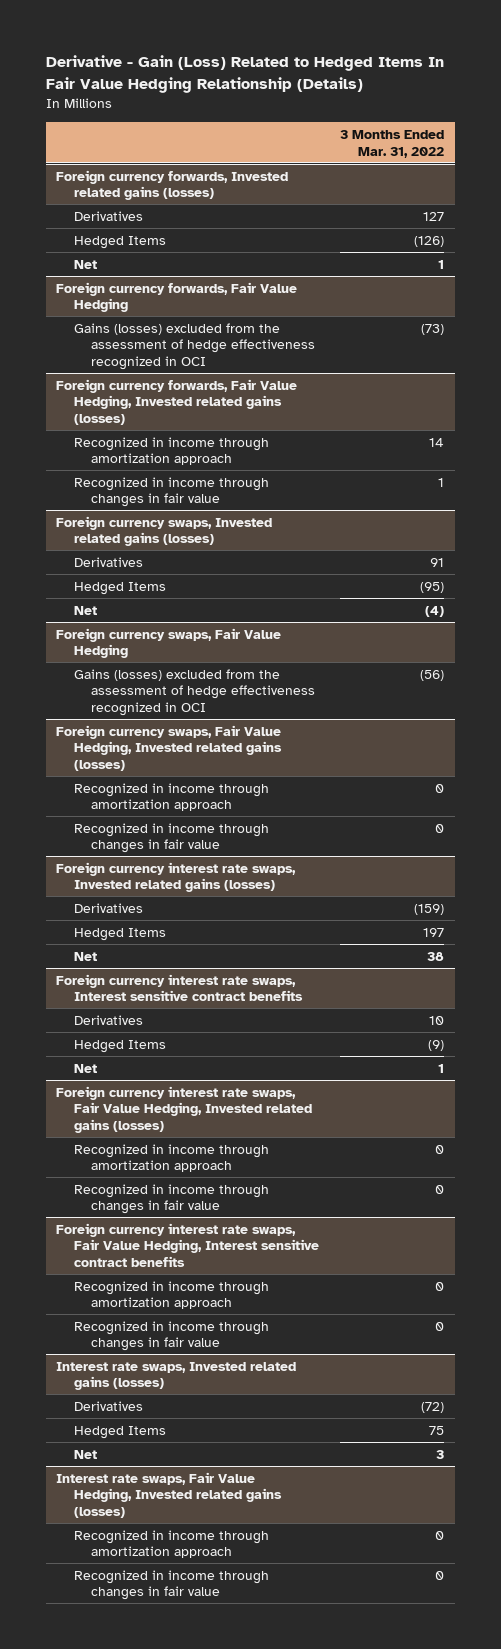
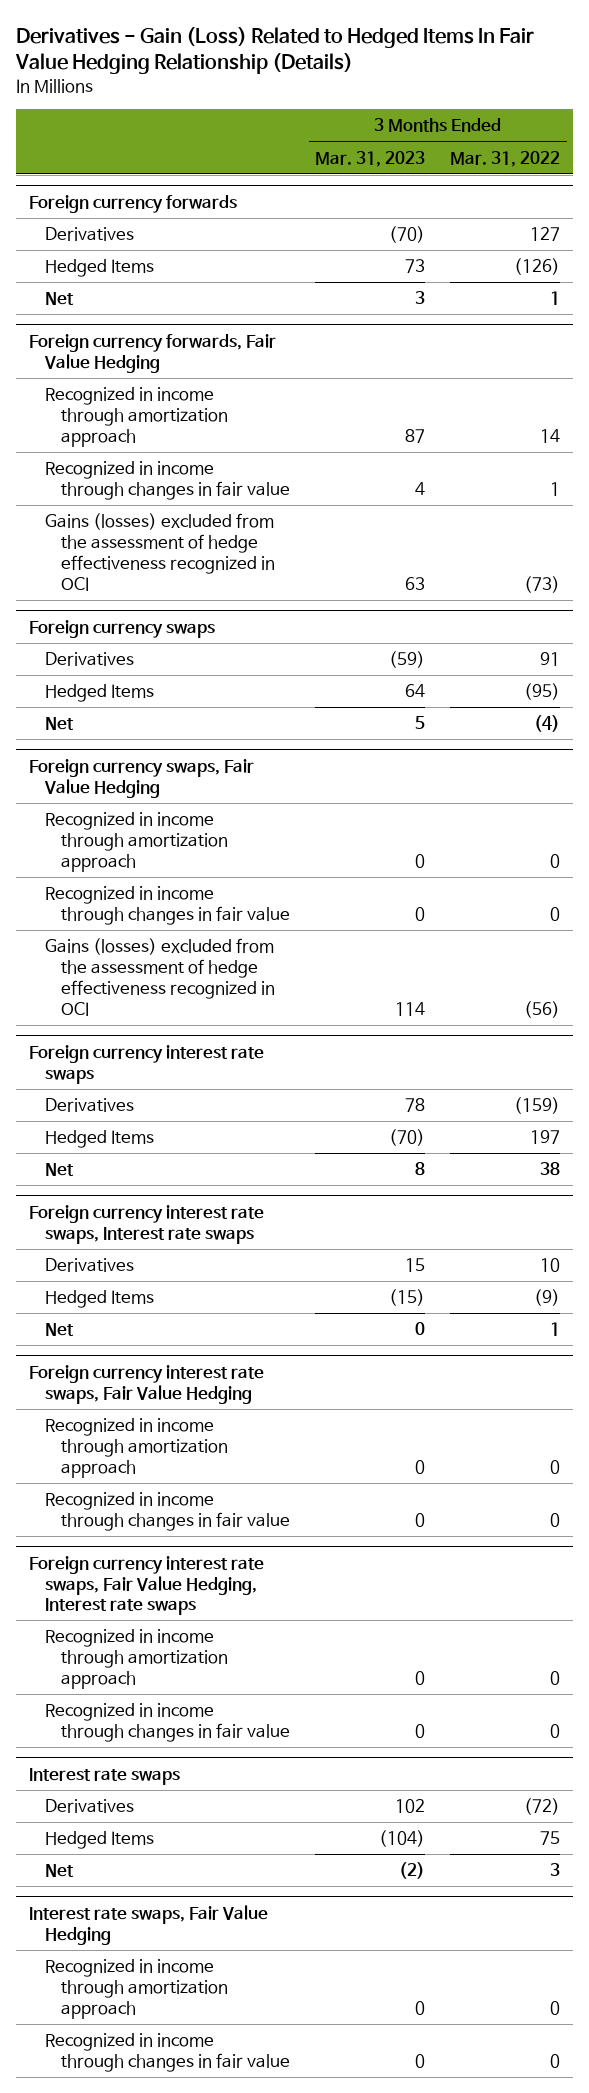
- Derivative - Gain (Loss) Related to Hedged Items In Fair Value Hedging Relationship (Details)
+ Derivatives - Gain (Loss) Related to Hedged Items In Fair Value Hedging Relationship (Details)
- | 3 Months Ended Mar. 31, 2022
+ | 3 Months Ended Mar. 31, 2023 | 3 Months Ended Mar. 31, 2022
- Foreign currency forwards, Invested related gains (losses)
+ Foreign currency forwards
- Foreign currency forwards, Fair Value Hedging, Invested related gains (losses)
- Foreign currency swaps, Invested related gains (losses)
@ Foreign currency forwards, Fair Value Hedging
moved down: Gains (losses) excluded from the assessment of hedge effectiveness recognized in OCI | 63 | (73)
+ Foreign currency swaps
- Foreign currency swaps, Fair Value Hedging, Invested related gains (losses)
- Foreign currency interest rate swaps, Invested related gains (losses)
@ Foreign currency swaps, Fair Value Hedging
moved down: Gains (losses) excluded from the assessment of hedge effectiveness recognized in OCI | 114 | (56)
+ Foreign currency interest rate swaps
- Foreign currency interest rate swaps, Interest sensitive contract benefits
+ Foreign currency interest rate swaps, Interest rate swaps
- Foreign currency interest rate swaps, Fair Value Hedging, Invested related gains (losses)
+ Foreign currency interest rate swaps, Fair Value Hedging
- Foreign currency interest rate swaps, Fair Value Hedging, Interest sensitive contract benefits
+ Foreign currency interest rate swaps, Fair Value Hedging, Interest rate swaps
- Interest rate swaps, Invested related gains (losses)
+ Interest rate swaps
- Interest rate swaps, Fair Value Hedging, Invested related gains (losses)
+ Interest rate swaps, Fair Value Hedging

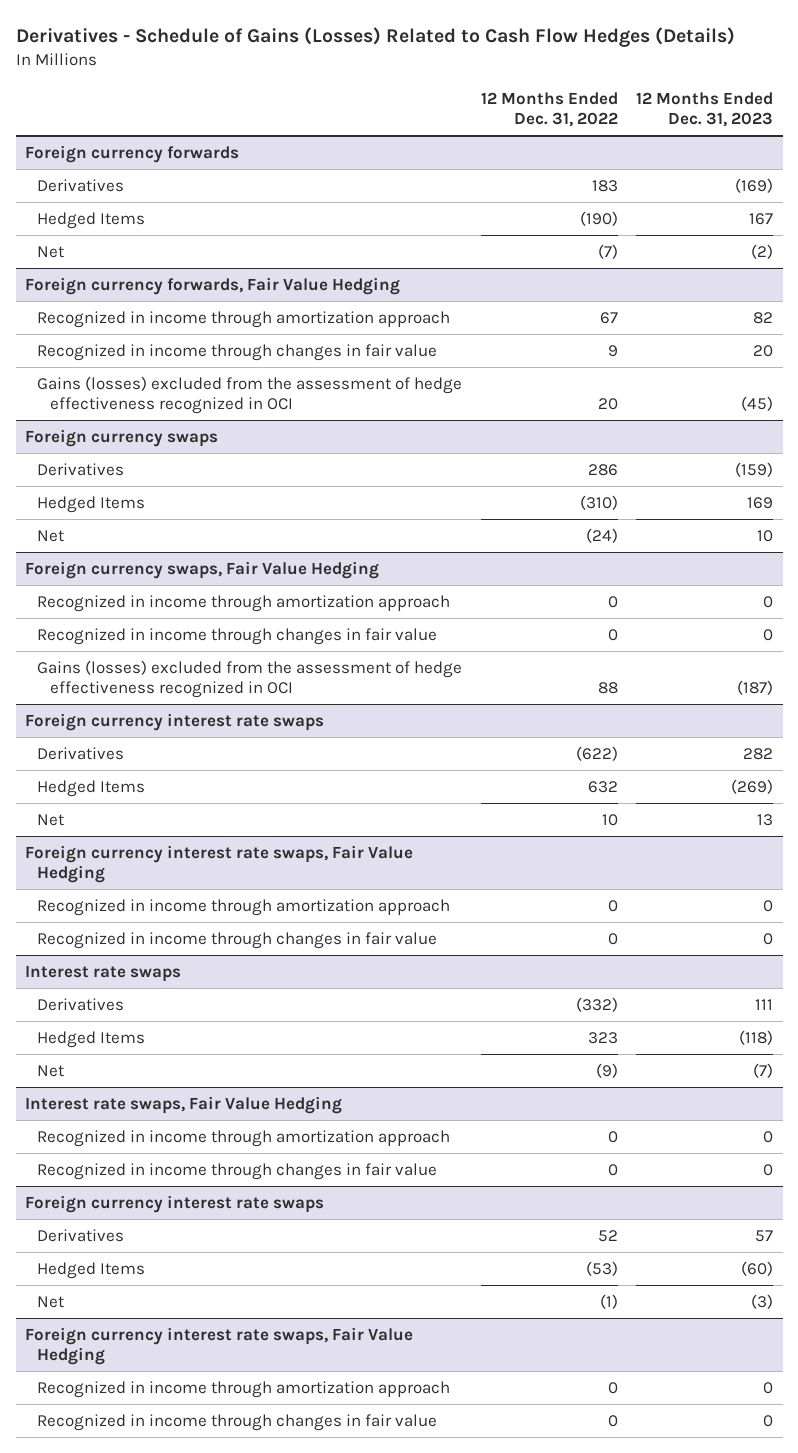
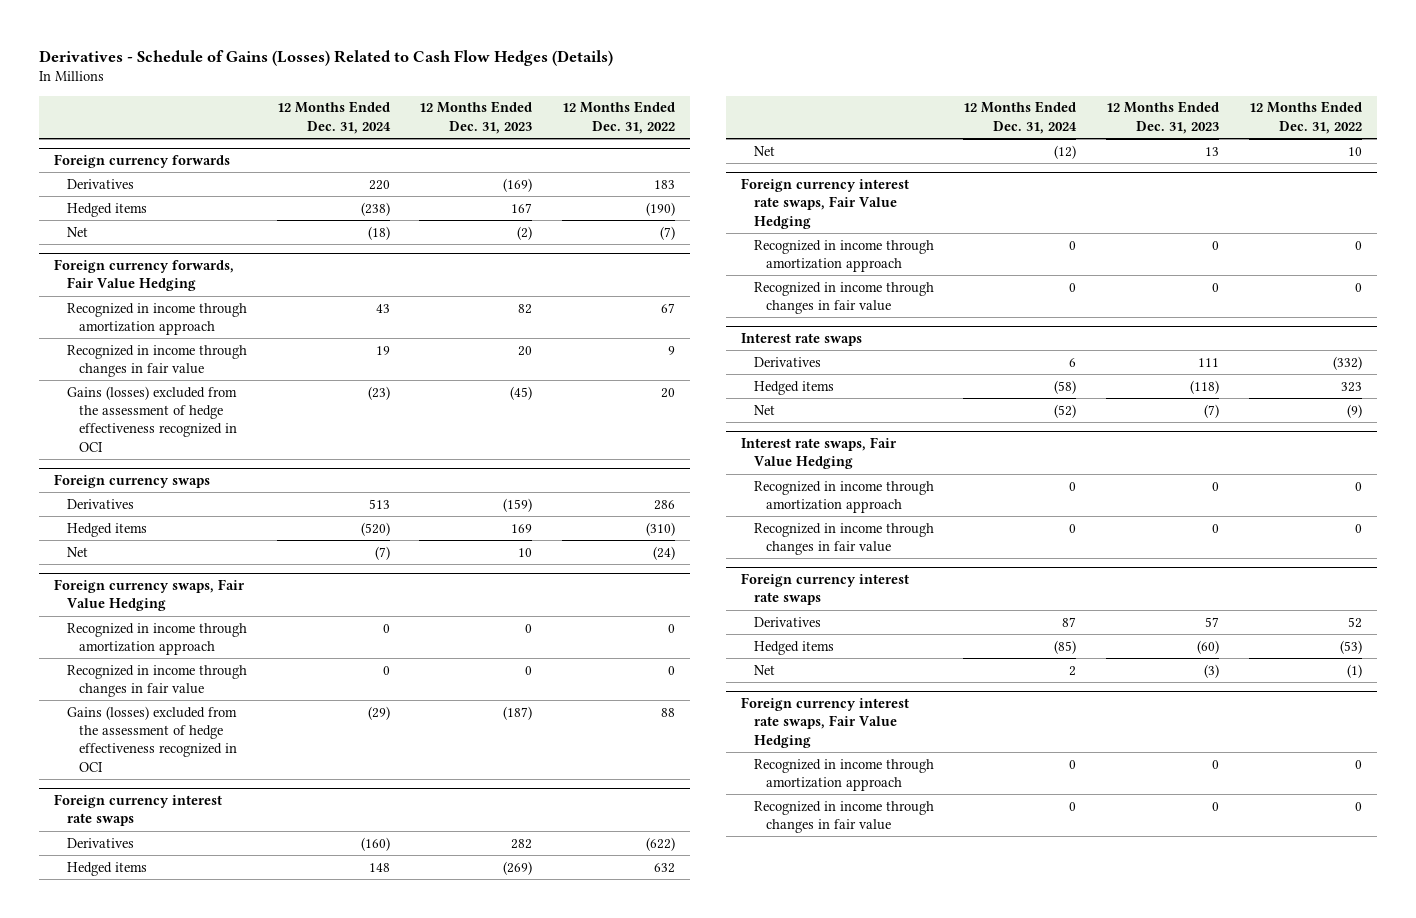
- | 12 Months Ended Dec. 31, 2022 | 12 Months Ended Dec. 31, 2023
+ | 12 Months Ended Dec. 31, 2024 | 12 Months Ended Dec. 31, 2023 | 12 Months Ended Dec. 31, 2022
@ Foreign currency forwards
- Hedged Items | (190) | 167
+ Hedged items | (238) | 167 | (190)
@ Foreign currency swaps
- Hedged Items | (310) | 169
+ Hedged items | (520) | 169 | (310)
@ Foreign currency interest rate swaps
- Hedged Items | 632 | (269)
+ Hedged items | 148 | (269) | 632
@ Interest rate swaps
- Hedged Items | 323 | (118)
+ Hedged items | (58) | (118) | 323
@ Foreign currency interest rate swaps
- Hedged Items | (53) | (60)
+ Hedged items | (85) | (60) | (53)

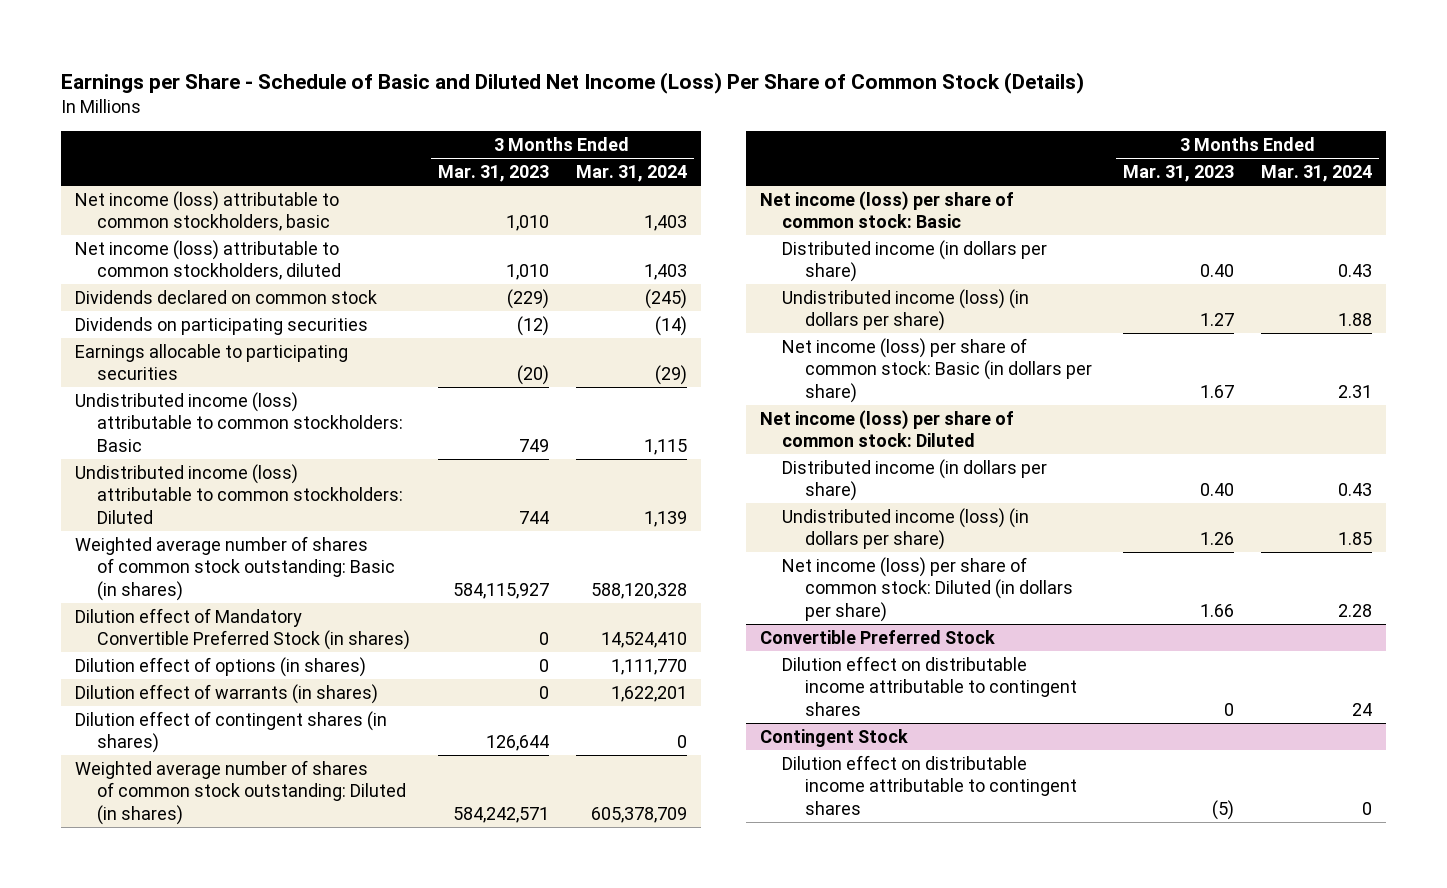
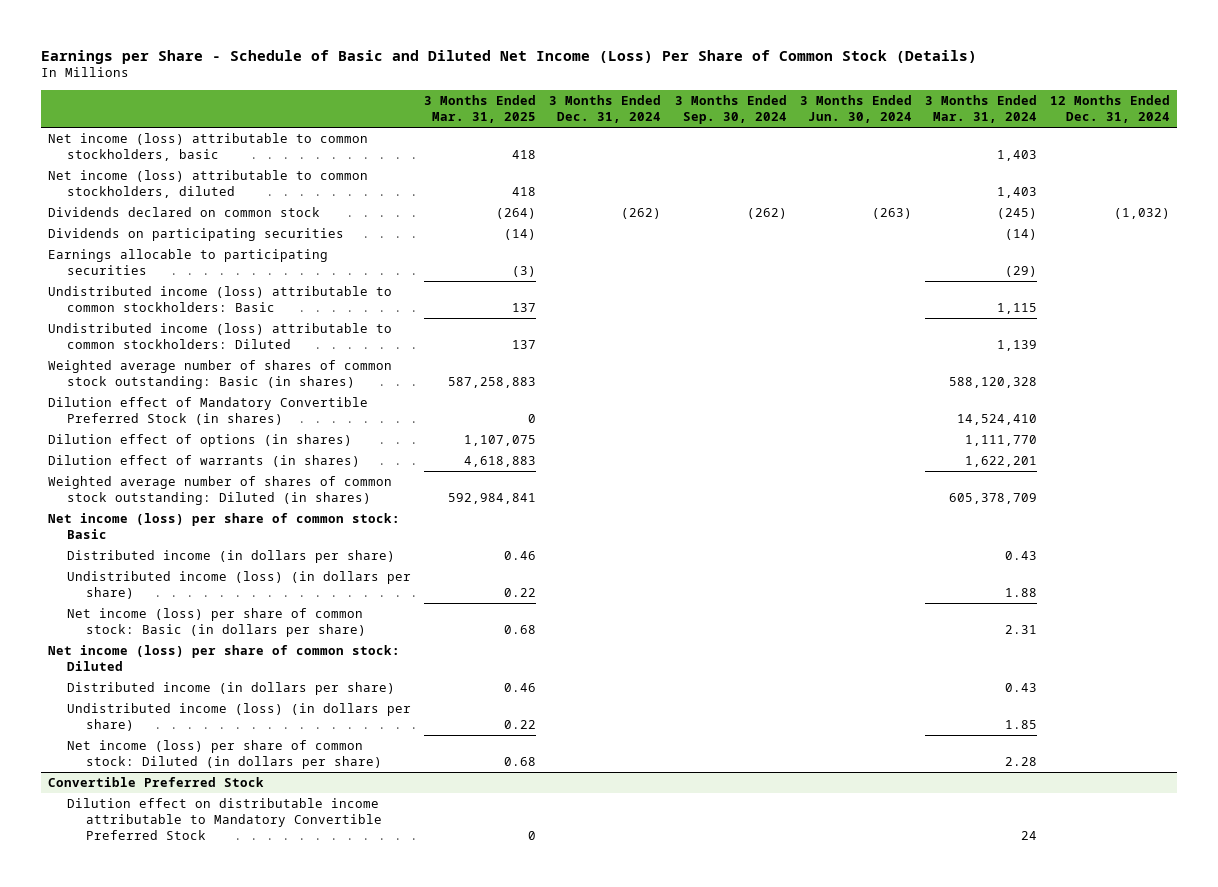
- | 3 Months Ended Mar. 31, 2023 | 3 Months Ended Mar. 31, 2024
+ | 3 Months Ended Mar. 31, 2025 | 3 Months Ended Dec. 31, 2024 | 3 Months Ended Sep. 30, 2024 | 3 Months Ended Jun. 30, 2024 | 3 Months Ended Mar. 31, 2024 | 12 Months Ended Dec. 31, 2024
- Dilution effect of contingent shares (in shares) | 126,644 | 0
@ Convertible Preferred Stock
- Dilution effect on distributable income attributable to contingent shares | 0 | 24
- Contingent Stock
- Dilution effect on distributable income attributable to contingent shares | (5) | 0
@ Convertible Preferred Stock
+ Dilution effect on distributable income attributable to Mandatory Convertible Preferred Stock | 0 | | | | 24 |

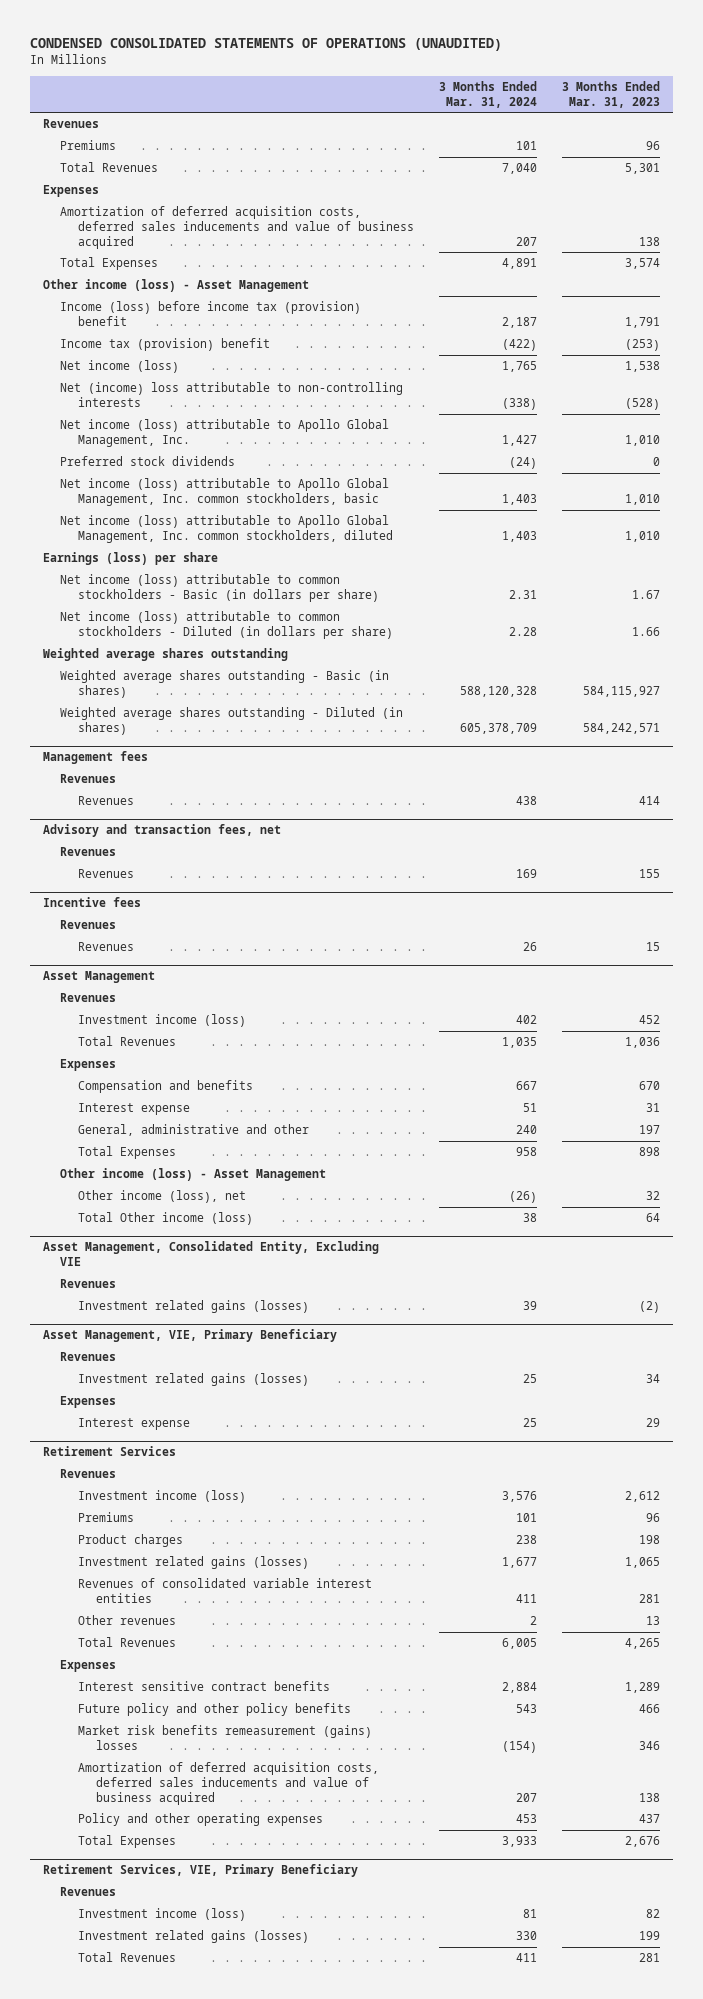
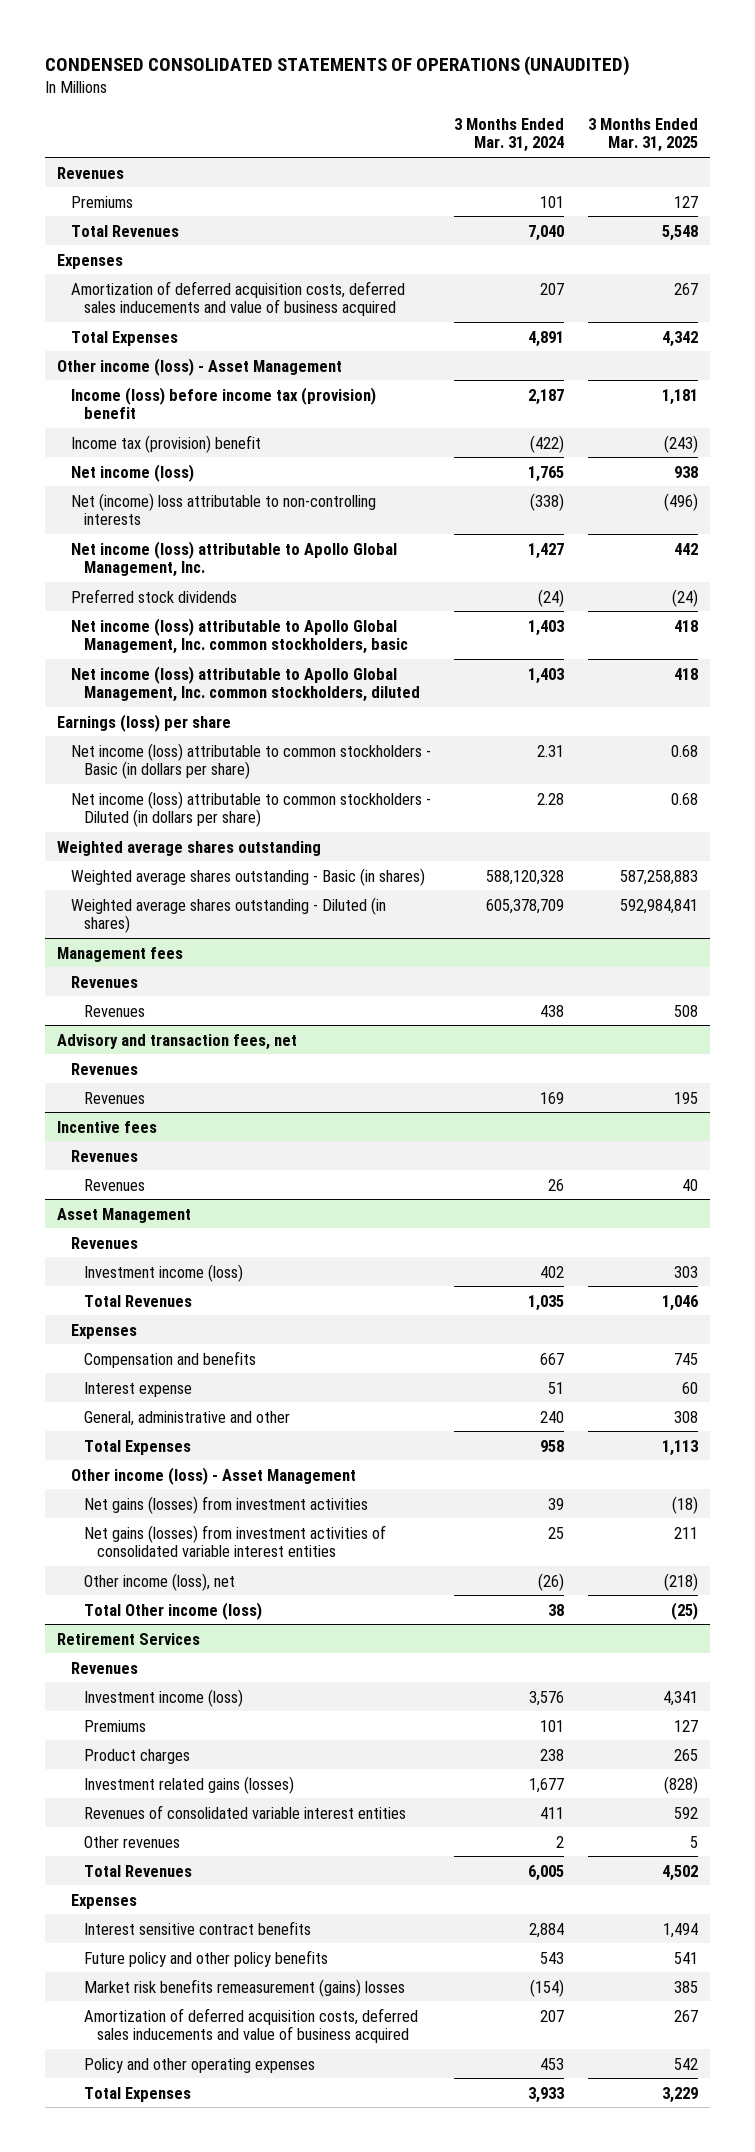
- | 3 Months Ended Mar. 31, 2024 | 3 Months Ended Mar. 31, 2023
+ | 3 Months Ended Mar. 31, 2024 | 3 Months Ended Mar. 31, 2025
@ Asset Management
+ Net gains (losses) from investment activities | 39 | (18)
+ Net gains (losses) from investment activities of consolidated variable interest entities | 25 | 211
- Asset Management, Consolidated Entity, Excluding VIE
- Revenues
- Investment related gains (losses) | 39 | (2)
- Asset Management, VIE, Primary Beneficiary
- Revenues
- Investment related gains (losses) | 25 | 34
- Expenses
- Interest expense | 25 | 29
- Retirement Services, VIE, Primary Beneficiary
- Revenues
- Investment income (loss) | 81 | 82
- Investment related gains (losses) | 330 | 199
- Total Revenues | 411 | 281

